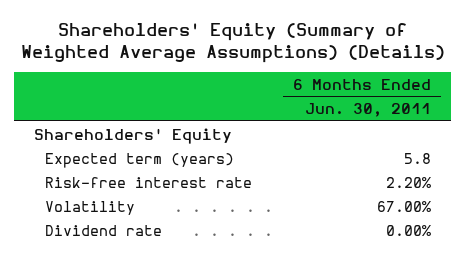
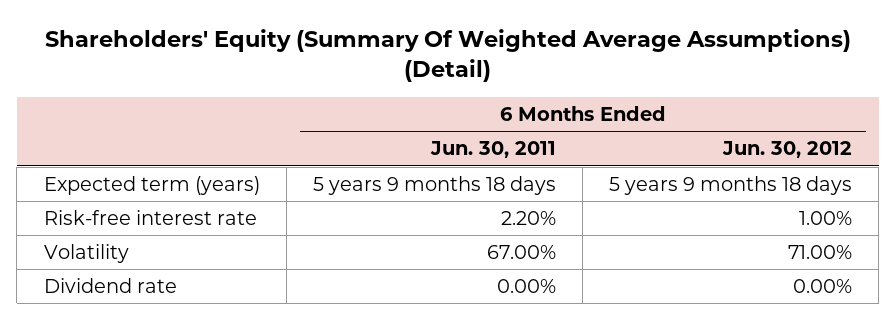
- Shareholders' Equity (Summary of Weighted Average Assumptions) (Details)
+ Shareholders' Equity (Summary Of Weighted Average Assumptions) (Detail)
- | 6 Months Ended Jun. 30, 2011
+ | 6 Months Ended Jun. 30, 2011 | 6 Months Ended Jun. 30, 2012
- Shareholders' Equity
- Expected term (years) | 5.8
+ Expected term (years) | 5 years 9 months 18 days | 5 years 9 months 18 days

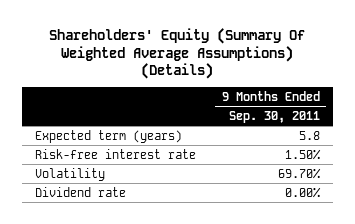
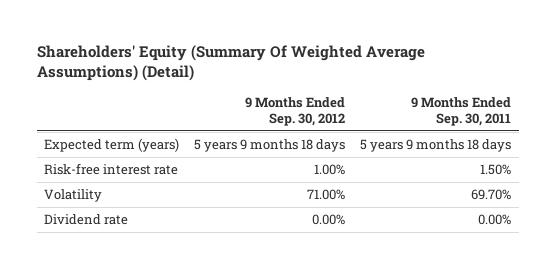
- Shareholders' Equity (Summary Of Weighted Average Assumptions) (Details)
+ Shareholders' Equity (Summary Of Weighted Average Assumptions) (Detail)
- | 9 Months Ended Sep. 30, 2011
+ | 9 Months Ended Sep. 30, 2012 | 9 Months Ended Sep. 30, 2011
- Expected term (years) | 5.8
+ Expected term (years) | 5 years 9 months 18 days | 5 years 9 months 18 days

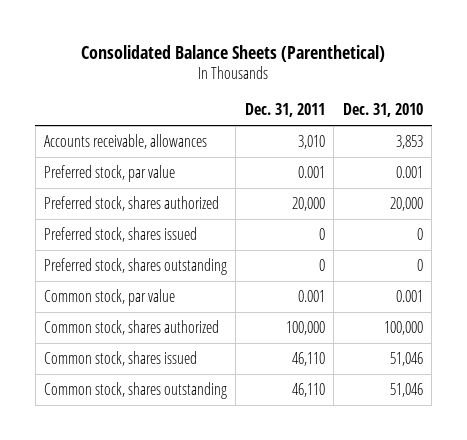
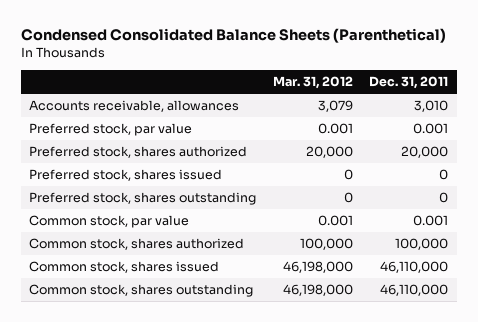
- Consolidated Balance Sheets (Parenthetical)
+ Condensed Consolidated Balance Sheets (Parenthetical)
- | Dec. 31, 2011 | Dec. 31, 2010
+ | Mar. 31, 2012 | Dec. 31, 2011
- Common stock, shares issued | 46,110 | 51,046
- Common stock, shares outstanding | 46,110 | 51,046
+ Common stock, shares issued | 46,198,000 | 46,110,000
+ Common stock, shares outstanding | 46,198,000 | 46,110,000

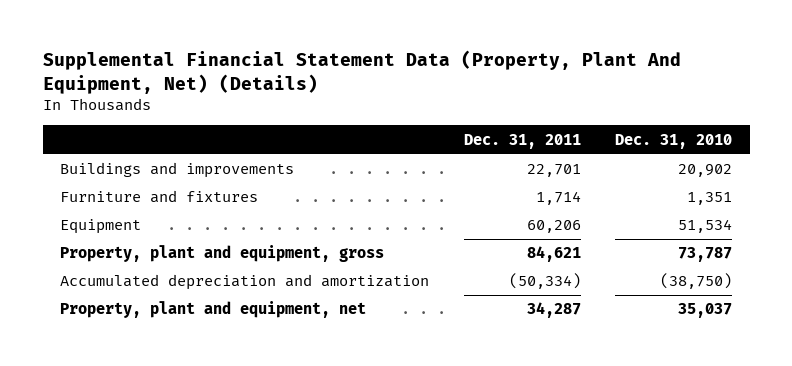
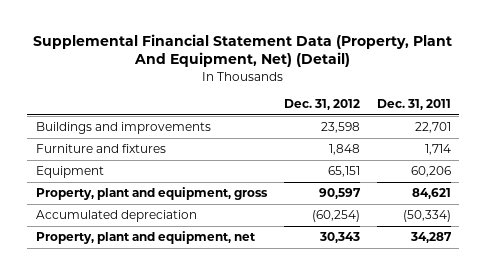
- Supplemental Financial Statement Data (Property, Plant And Equipment, Net) (Details)
+ Supplemental Financial Statement Data (Property, Plant And Equipment, Net) (Detail)
- | Dec. 31, 2011 | Dec. 31, 2010
+ | Dec. 31, 2012 | Dec. 31, 2011
- Accumulated depreciation and amortization | (50,334) | (38,750)
+ Accumulated depreciation | (60,254) | (50,334)

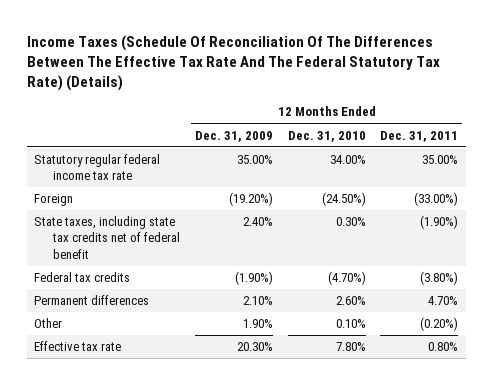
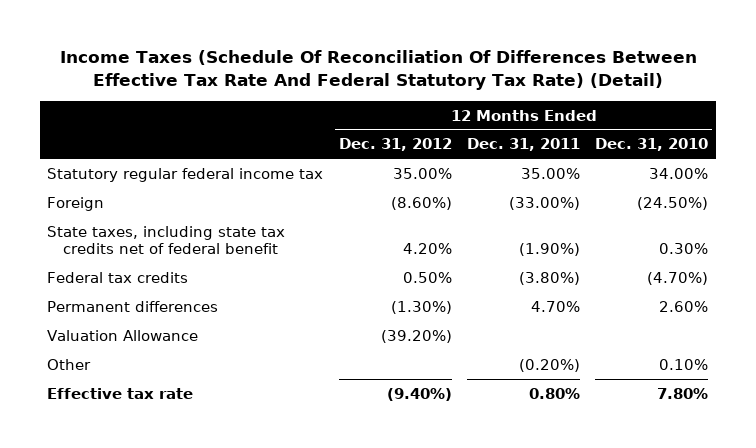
- Income Taxes (Schedule Of Reconciliation Of The Differences Between The Effective Tax Rate And The Federal Statutory Tax Rate) (Details)
+ Income Taxes (Schedule Of Reconciliation Of Differences Between Effective Tax Rate And Federal Statutory Tax Rate) (Detail)
- | 12 Months Ended Dec. 31, 2009 | 12 Months Ended Dec. 31, 2010 | 12 Months Ended Dec. 31, 2011
+ | 12 Months Ended Dec. 31, 2012 | 12 Months Ended Dec. 31, 2011 | 12 Months Ended Dec. 31, 2010
- Statutory regular federal income tax rate | 35.00% | 34.00% | 35.00%
+ Statutory regular federal income tax | 35.00% | 35.00% | 34.00%
+ Valuation Allowance | (39.20%) | |

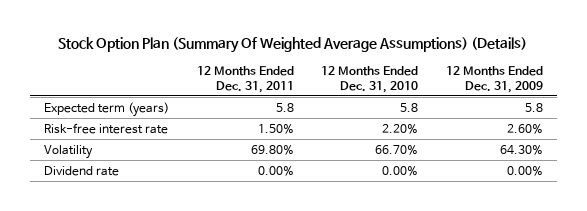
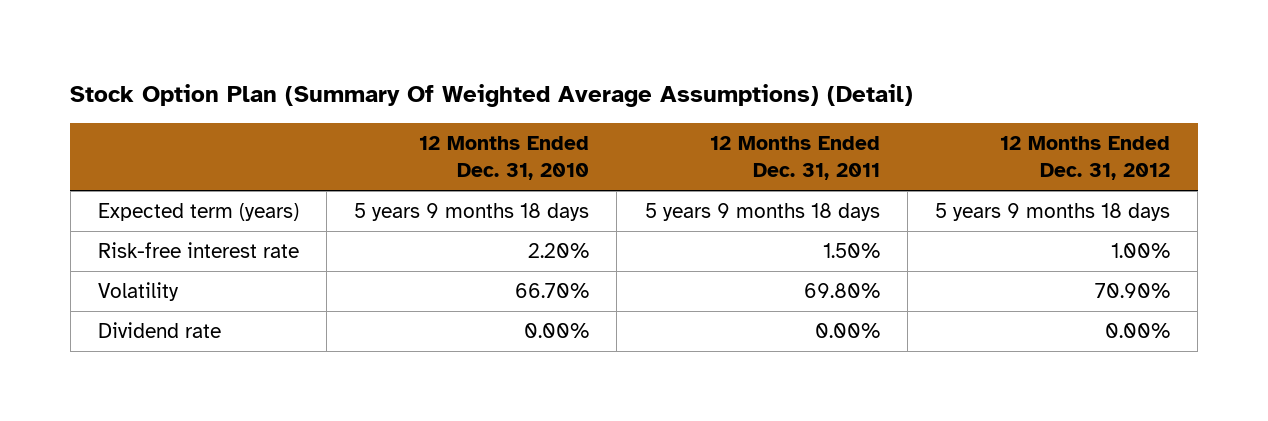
- Stock Option Plan (Summary Of Weighted Average Assumptions) (Details)
+ Stock Option Plan (Summary Of Weighted Average Assumptions) (Detail)
- | 12 Months Ended Dec. 31, 2011 | 12 Months Ended Dec. 31, 2010 | 12 Months Ended Dec. 31, 2009
+ | 12 Months Ended Dec. 31, 2010 | 12 Months Ended Dec. 31, 2011 | 12 Months Ended Dec. 31, 2012
- Expected term (years) | 5.8 | 5.8 | 5.8
+ Expected term (years) | 5 years 9 months 18 days | 5 years 9 months 18 days | 5 years 9 months 18 days

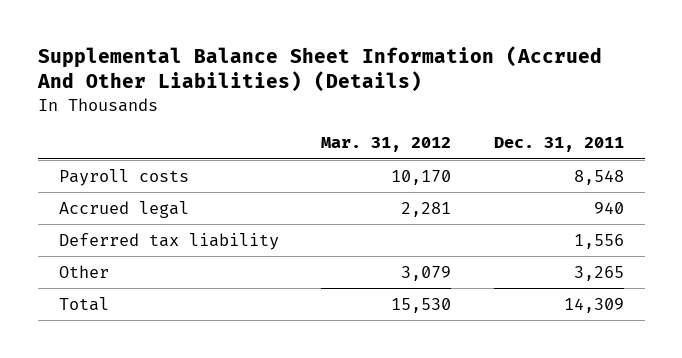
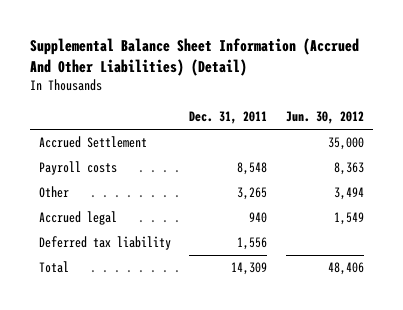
- Supplemental Balance Sheet Information (Accrued And Other Liabilities) (Details)
+ Supplemental Balance Sheet Information (Accrued And Other Liabilities) (Detail)
- | Mar. 31, 2012 | Dec. 31, 2011
+ | Dec. 31, 2011 | Jun. 30, 2012
+ Accrued Settlement | | 35,000
moved up: Other | 3,265 | 3,494

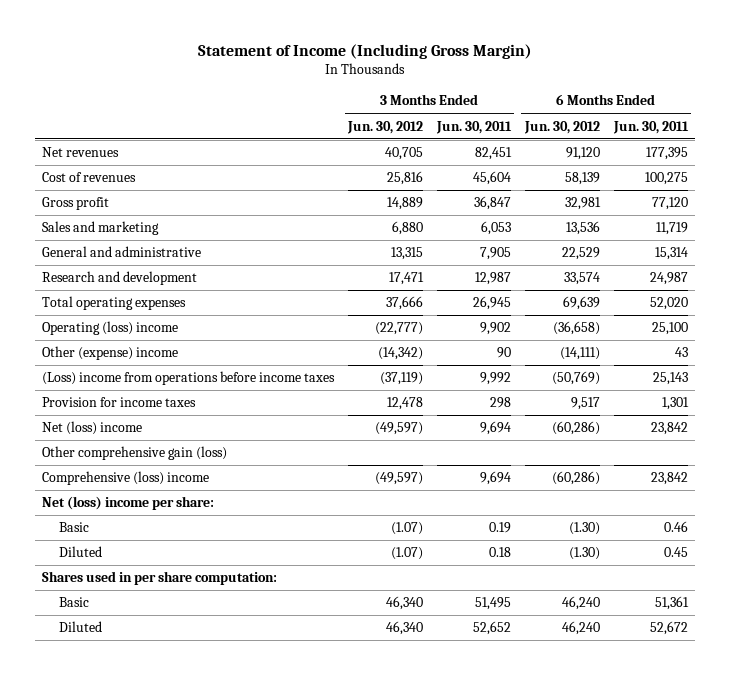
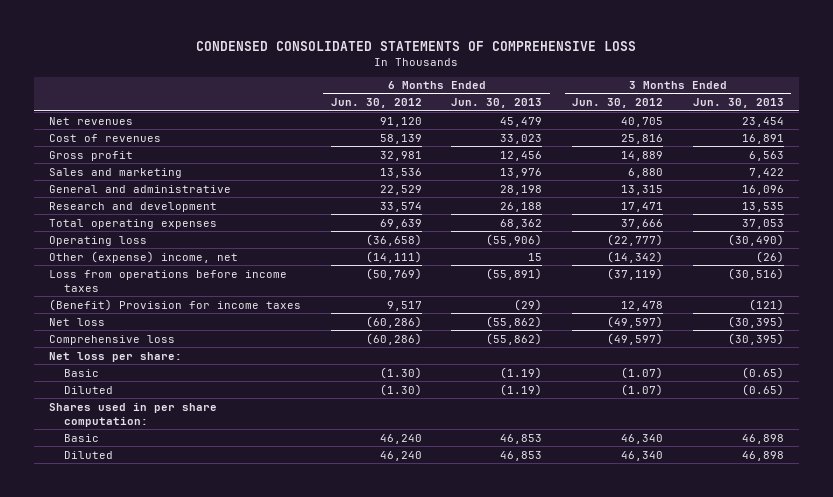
- Statement of Income (Including Gross Margin)
+ CONDENSED CONSOLIDATED STATEMENTS OF COMPREHENSIVE LOSS
- | 3 Months Ended Jun. 30, 2012 | 3 Months Ended Jun. 30, 2011 | 6 Months Ended Jun. 30, 2012 | 6 Months Ended Jun. 30, 2011
+ | 6 Months Ended Jun. 30, 2012 | 6 Months Ended Jun. 30, 2013 | 3 Months Ended Jun. 30, 2012 | 3 Months Ended Jun. 30, 2013
- Operating (loss) income | (22,777) | 9,902 | (36,658) | 25,100
- Other (expense) income | (14,342) | 90 | (14,111) | 43
- (Loss) income from operations before income taxes | (37,119) | 9,992 | (50,769) | 25,143
- Provision for income taxes | 12,478 | 298 | 9,517 | 1,301
- Net (loss) income | (49,597) | 9,694 | (60,286) | 23,842
- Other comprehensive gain (loss)
- Comprehensive (loss) income | (49,597) | 9,694 | (60,286) | 23,842
- Net (loss) income per share:
+ Operating loss | (36,658) | (55,906) | (22,777) | (30,490)
+ Other (expense) income, net | (14,111) | 15 | (14,342) | (26)
+ Loss from operations before income taxes | (50,769) | (55,891) | (37,119) | (30,516)
+ (Benefit) Provision for income taxes | 9,517 | (29) | 12,478 | (121)
+ Net loss | (60,286) | (55,862) | (49,597) | (30,395)
+ Comprehensive loss | (60,286) | (55,862) | (49,597) | (30,395)
+ Net loss per share:

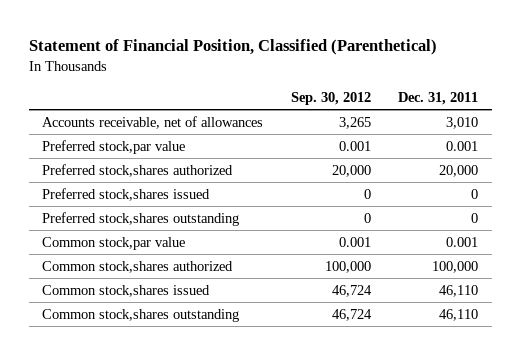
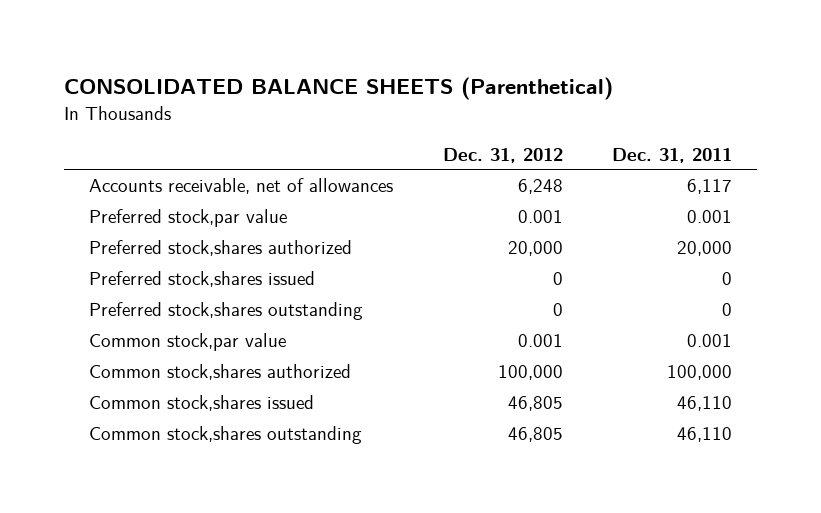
- Statement of Financial Position, Classified (Parenthetical)
+ CONSOLIDATED BALANCE SHEETS (Parenthetical)
- | Sep. 30, 2012 | Dec. 31, 2011
+ | Dec. 31, 2012 | Dec. 31, 2011
- Accounts receivable, net of allowances | 3,265 | 3,010
+ Accounts receivable, net of allowances | 6,248 | 6,117

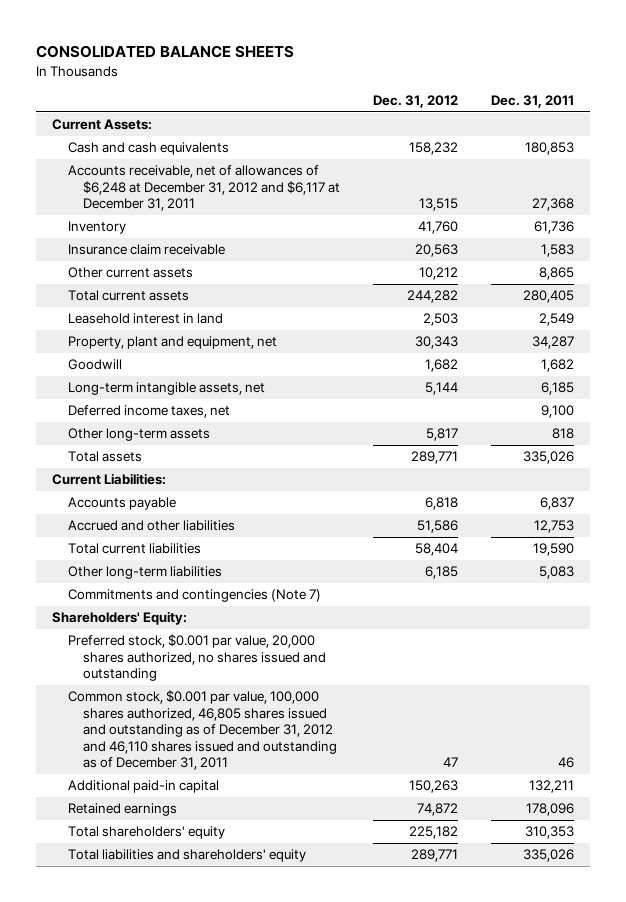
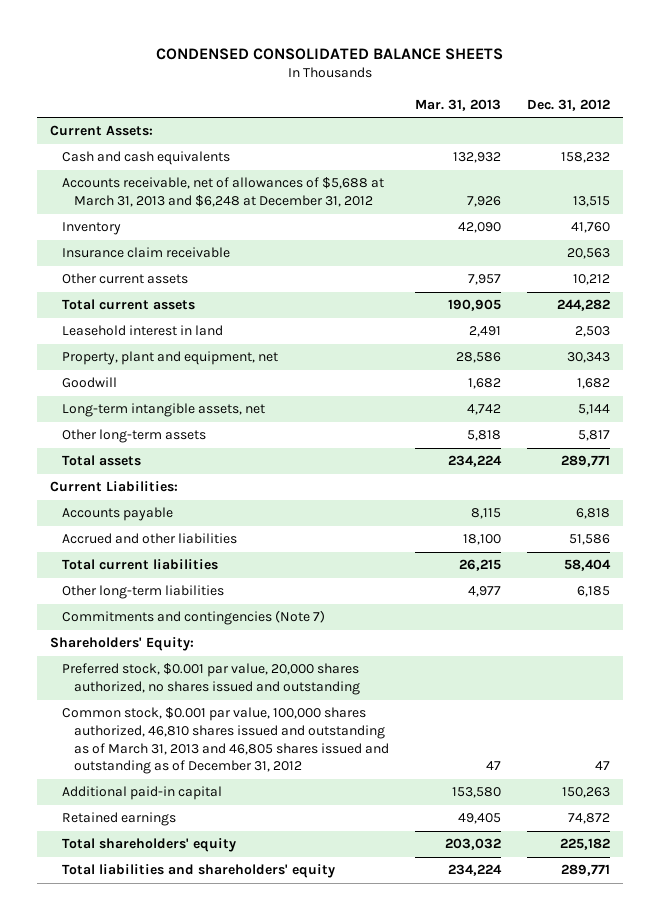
- CONSOLIDATED BALANCE SHEETS
+ CONDENSED CONSOLIDATED BALANCE SHEETS
- | Dec. 31, 2012 | Dec. 31, 2011
+ | Mar. 31, 2013 | Dec. 31, 2012
- Accounts receivable, net of allowances of $6,248 at December 31, 2012 and $6,117 at December 31, 2011 | 13,515 | 27,368
+ Accounts receivable, net of allowances of $5,688 at March 31, 2013 and $6,248 at December 31, 2012 | 7,926 | 13,515
- Deferred income taxes, net | | 9,100
- Common stock, $0.001 par value, 100,000 shares authorized, 46,805 shares issued and outstanding as of December 31, 2012 and 46,110 shares issued and outstanding as of December 31, 2011 | 47 | 46
+ Common stock, $0.001 par value, 100,000 shares authorized, 46,810 shares issued and outstanding as of March 31, 2013 and 46,805 shares issued and outstanding as of December 31, 2012 | 47 | 47

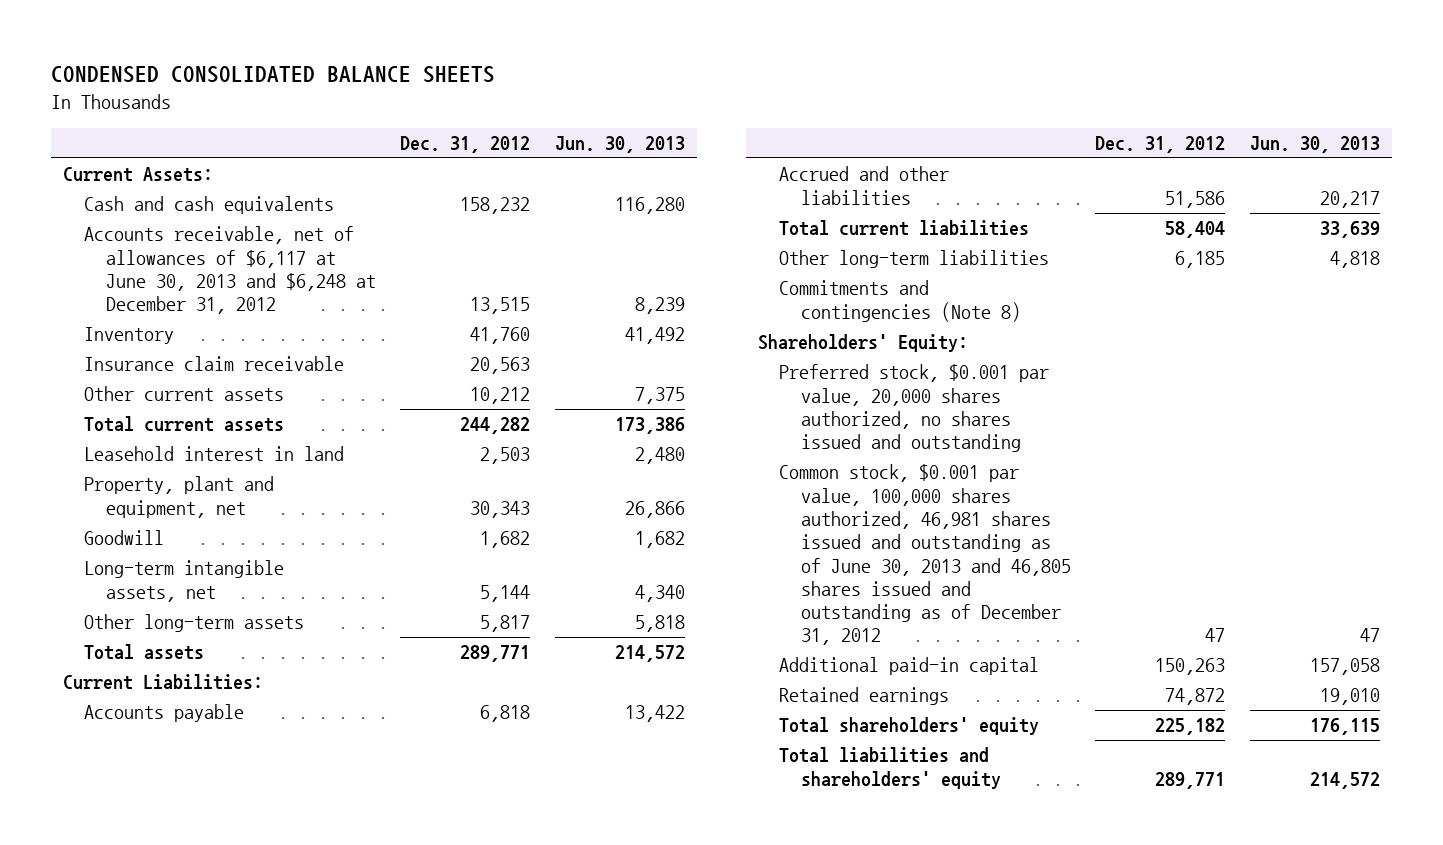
- | Mar. 31, 2013 | Dec. 31, 2012
+ | Dec. 31, 2012 | Jun. 30, 2013
- Accounts receivable, net of allowances of $5,688 at March 31, 2013 and $6,248 at December 31, 2012 | 7,926 | 13,515
+ Accounts receivable, net of allowances of $6,117 at June 30, 2013 and $6,248 at December 31, 2012 | 13,515 | 8,239
- Commitments and contingencies (Note 7)
+ Commitments and contingencies (Note 8)
- Common stock, $0.001 par value, 100,000 shares authorized, 46,810 shares issued and outstanding as of March 31, 2013 and 46,805 shares issued and outstanding as of December 31, 2012 | 47 | 47
+ Common stock, $0.001 par value, 100,000 shares authorized, 46,981 shares issued and outstanding as of June 30, 2013 and 46,805 shares issued and outstanding as of December 31, 2012 | 47 | 47

